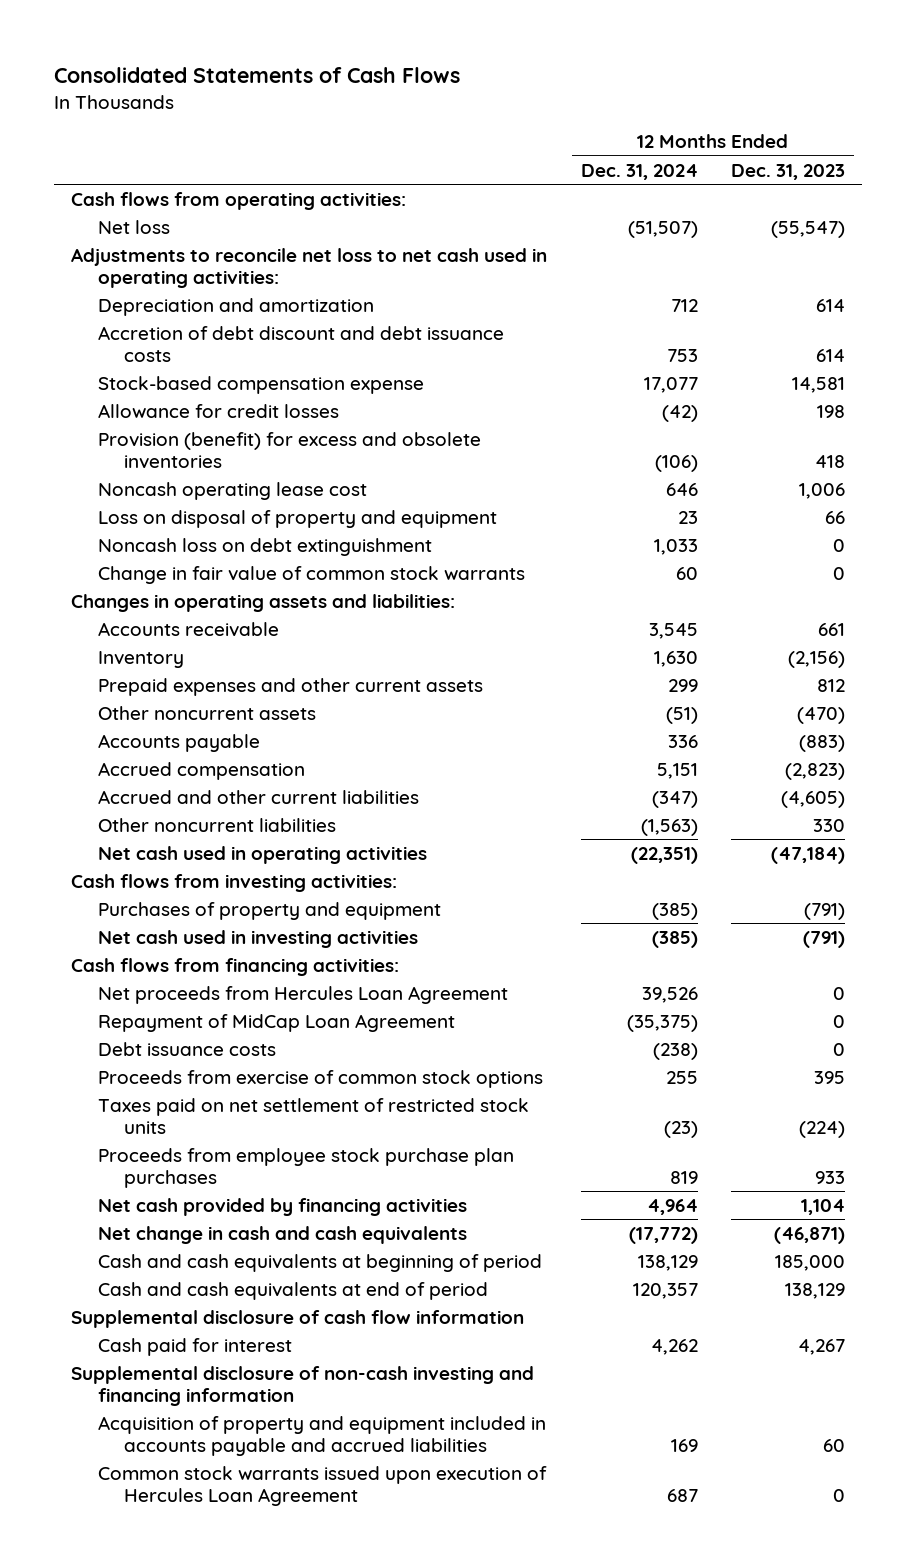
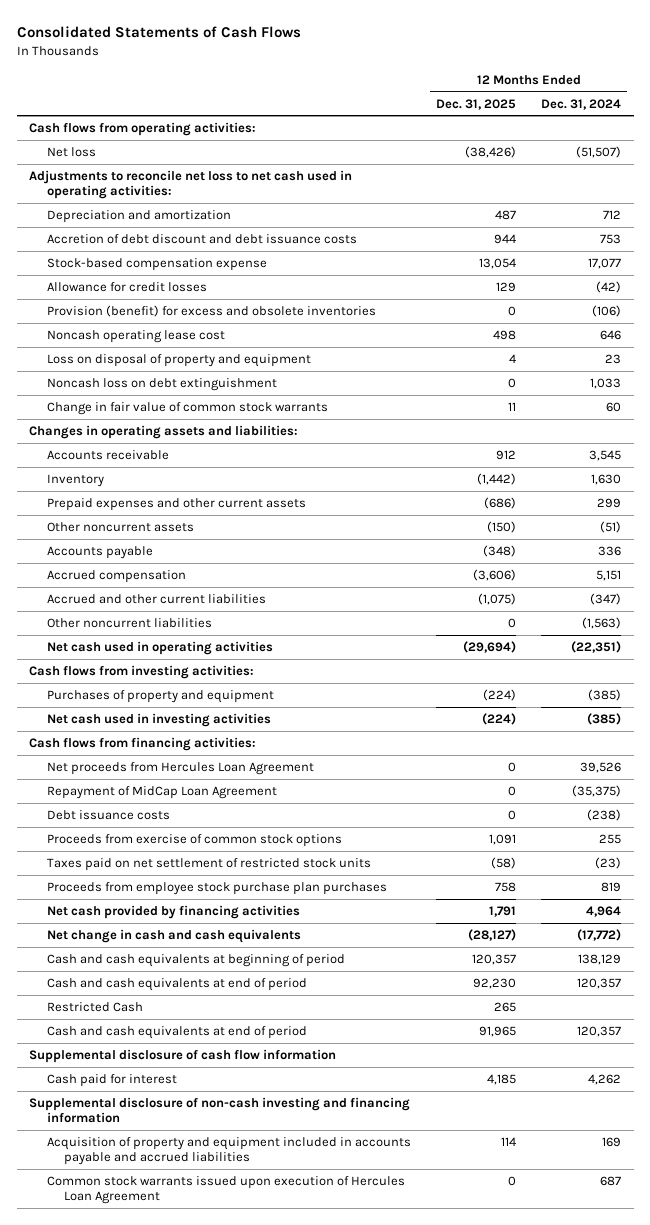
- | 12 Months Ended Dec. 31, 2024 | 12 Months Ended Dec. 31, 2023
+ | 12 Months Ended Dec. 31, 2025 | 12 Months Ended Dec. 31, 2024
+ Restricted Cash | 265 |
+ Cash and cash equivalents at end of period | 91,965 | 120,357

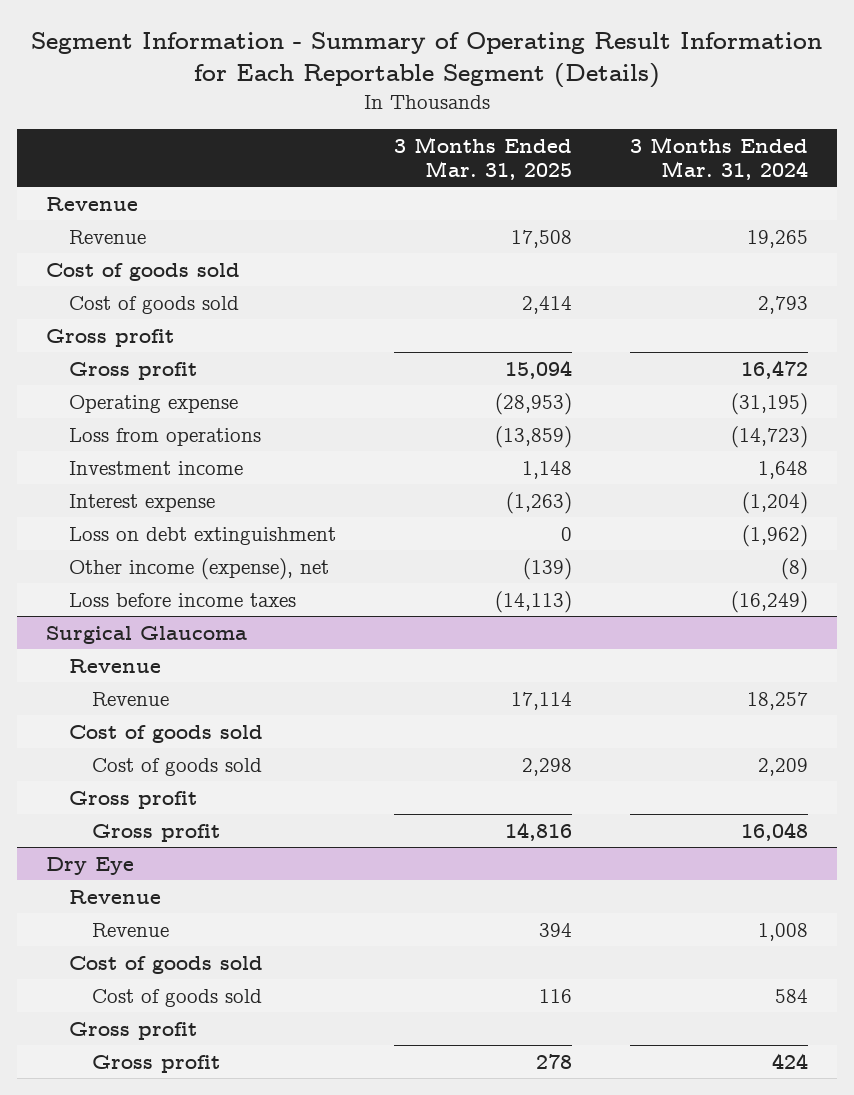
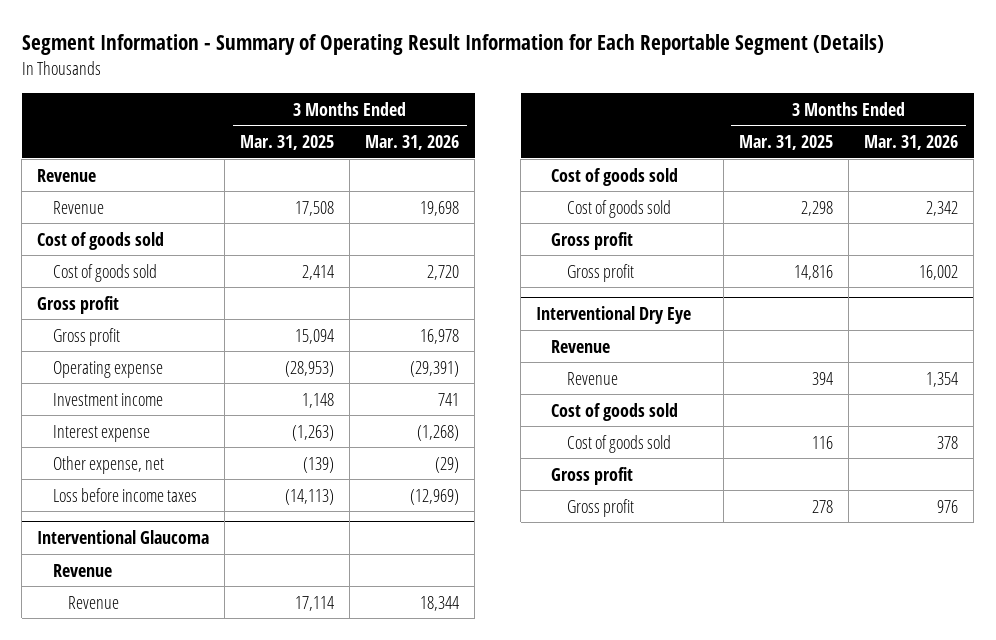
- | 3 Months Ended Mar. 31, 2025 | 3 Months Ended Mar. 31, 2024
+ | 3 Months Ended Mar. 31, 2025 | 3 Months Ended Mar. 31, 2026
- Loss from operations | (13,859) | (14,723)
- Loss on debt extinguishment | 0 | (1,962)
- Other income (expense), net | (139) | (8)
+ Other expense, net | (139) | (29)
- Surgical Glaucoma
+ Interventional Glaucoma
- Dry Eye
+ Interventional Dry Eye

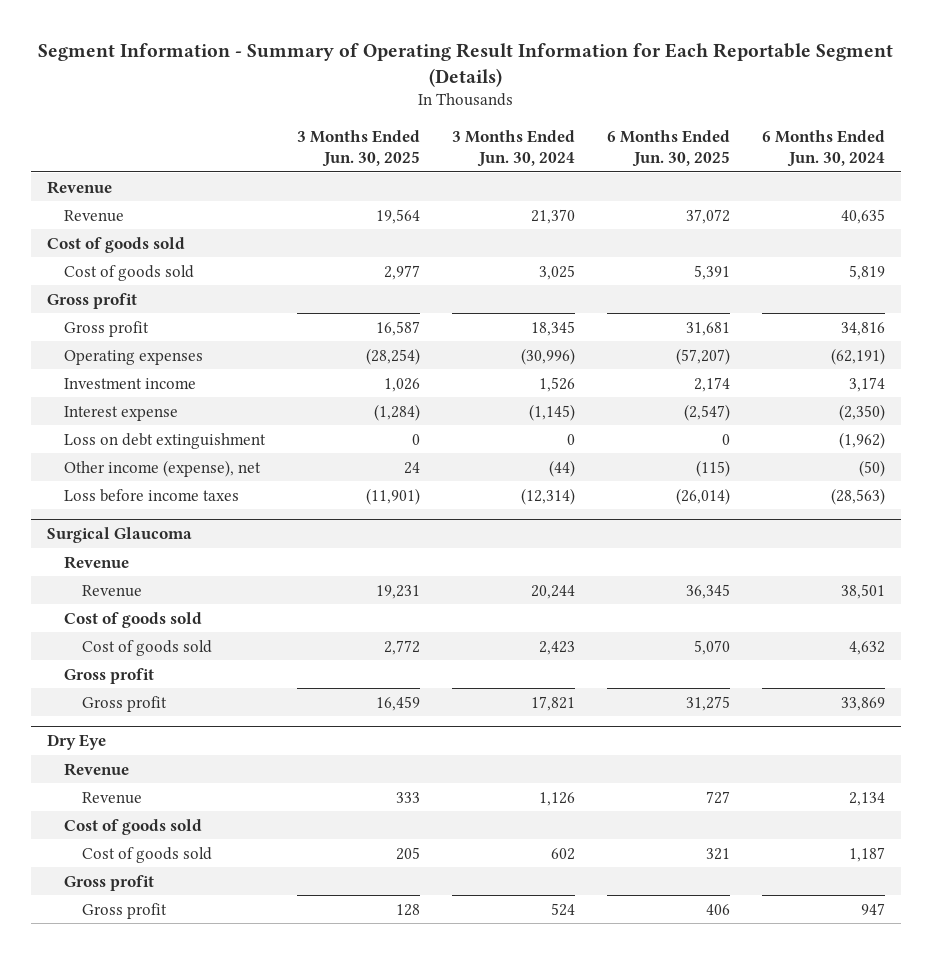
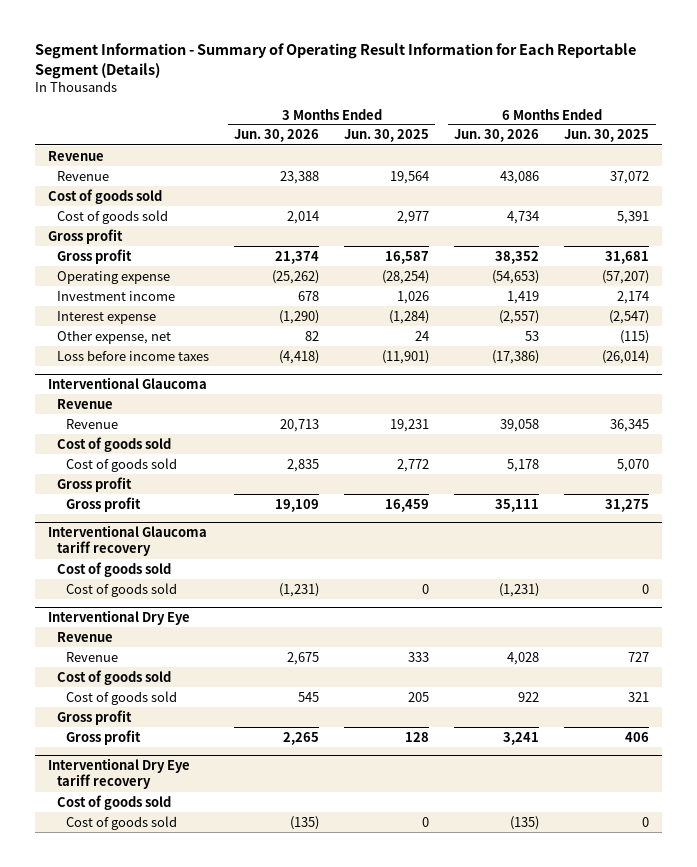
- | 3 Months Ended Jun. 30, 2025 | 3 Months Ended Jun. 30, 2024 | 6 Months Ended Jun. 30, 2025 | 6 Months Ended Jun. 30, 2024
+ | 3 Months Ended Jun. 30, 2026 | 3 Months Ended Jun. 30, 2025 | 6 Months Ended Jun. 30, 2026 | 6 Months Ended Jun. 30, 2025
- Operating expenses | (28,254) | (30,996) | (57,207) | (62,191)
+ Operating expense | (25,262) | (28,254) | (54,653) | (57,207)
- Loss on debt extinguishment | 0 | 0 | 0 | (1,962)
- Other income (expense), net | 24 | (44) | (115) | (50)
+ Other expense, net | 82 | 24 | 53 | (115)
- Surgical Glaucoma
+ Interventional Glaucoma
- Dry Eye
+ Interventional Glaucoma tariff recovery
+ Cost of goods sold
+ Cost of goods sold | (1,231) | 0 | (1,231) | 0
+ Interventional Dry Eye
+ Interventional Dry Eye tariff recovery
+ Cost of goods sold
+ Cost of goods sold | (135) | 0 | (135) | 0

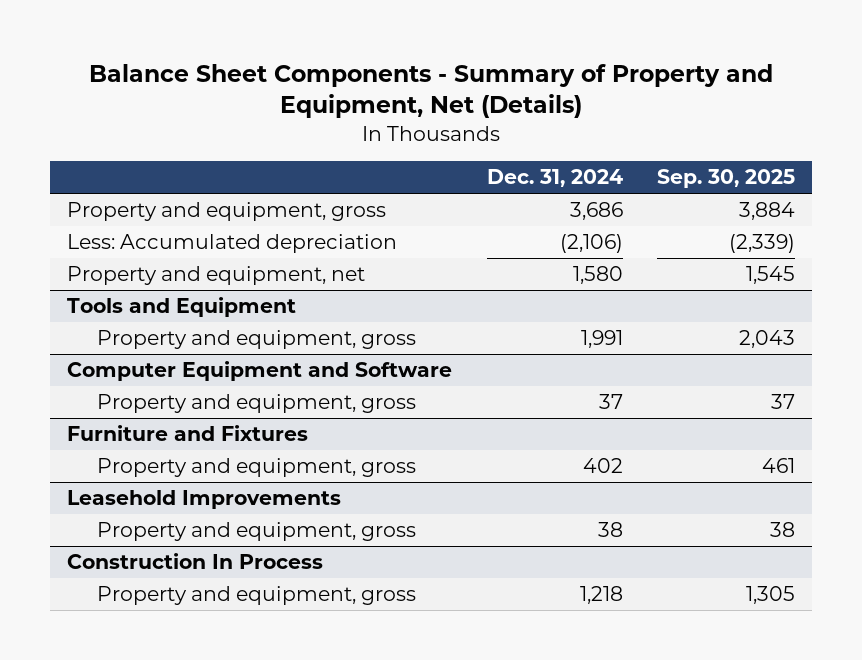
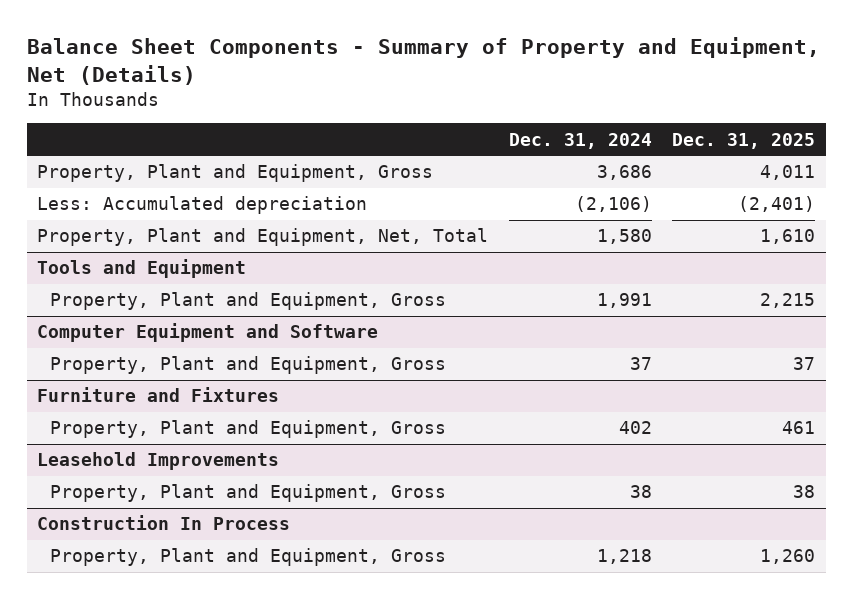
- | Dec. 31, 2024 | Sep. 30, 2025
+ | Dec. 31, 2024 | Dec. 31, 2025
- Property and equipment, gross | 3,686 | 3,884
+ Property, Plant and Equipment, Gross | 3,686 | 4,011
- Property and equipment, net | 1,580 | 1,545
+ Property, Plant and Equipment, Net, Total | 1,580 | 1,610
@ Tools and Equipment
- Property and equipment, gross | 1,991 | 2,043
+ Property, Plant and Equipment, Gross | 1,991 | 2,215
@ Computer Equipment and Software
- Property and equipment, gross | 37 | 37
+ Property, Plant and Equipment, Gross | 37 | 37
@ Furniture and Fixtures
- Property and equipment, gross | 402 | 461
+ Property, Plant and Equipment, Gross | 402 | 461
@ Leasehold Improvements
- Property and equipment, gross | 38 | 38
+ Property, Plant and Equipment, Gross | 38 | 38
@ Construction In Process
- Property and equipment, gross | 1,218 | 1,305
+ Property, Plant and Equipment, Gross | 1,218 | 1,260

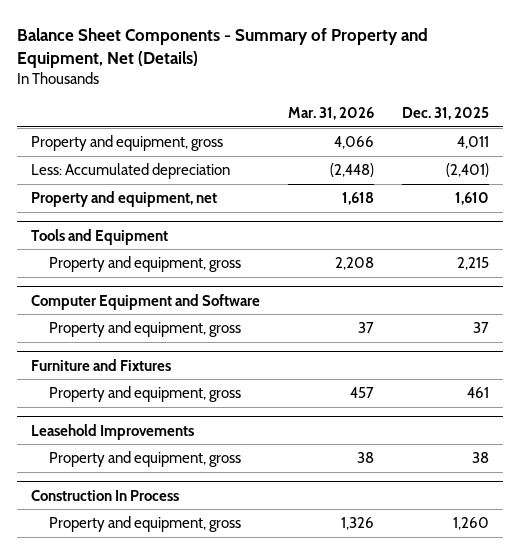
- | Dec. 31, 2024 | Dec. 31, 2025
+ | Mar. 31, 2026 | Dec. 31, 2025
- Property, Plant and Equipment, Gross | 3,686 | 4,011
+ Property and equipment, gross | 4,066 | 4,011
- Property, Plant and Equipment, Net, Total | 1,580 | 1,610
+ Property and equipment, net | 1,618 | 1,610
@ Tools and Equipment
- Property, Plant and Equipment, Gross | 1,991 | 2,215
+ Property and equipment, gross | 2,208 | 2,215
@ Computer Equipment and Software
- Property, Plant and Equipment, Gross | 37 | 37
+ Property and equipment, gross | 37 | 37
@ Furniture and Fixtures
- Property, Plant and Equipment, Gross | 402 | 461
+ Property and equipment, gross | 457 | 461
@ Leasehold Improvements
- Property, Plant and Equipment, Gross | 38 | 38
+ Property and equipment, gross | 38 | 38
@ Construction In Process
- Property, Plant and Equipment, Gross | 1,218 | 1,260
+ Property and equipment, gross | 1,326 | 1,260

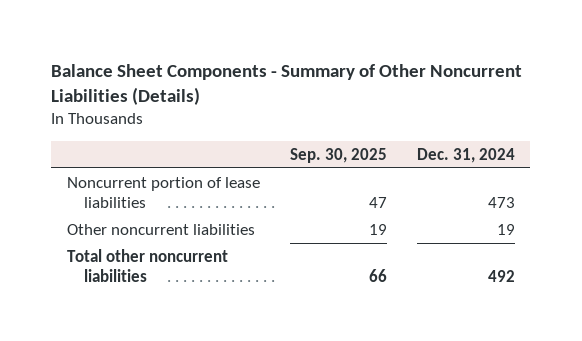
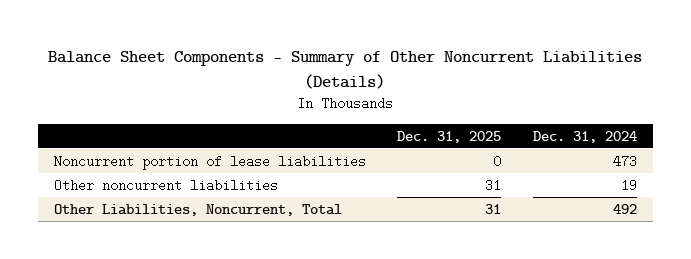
- | Sep. 30, 2025 | Dec. 31, 2024
+ | Dec. 31, 2025 | Dec. 31, 2024
- Total other noncurrent liabilities | 66 | 492
+ Other Liabilities, Noncurrent, Total | 31 | 492

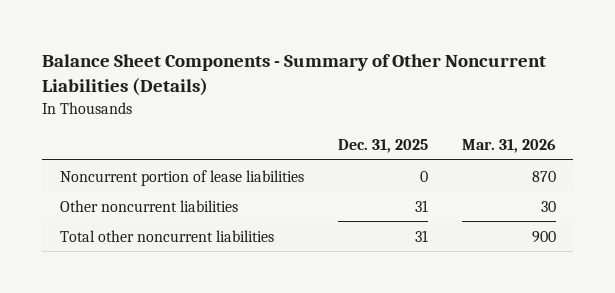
- | Dec. 31, 2025 | Dec. 31, 2024
+ | Dec. 31, 2025 | Mar. 31, 2026
- Other Liabilities, Noncurrent, Total | 31 | 492
+ Total other noncurrent liabilities | 31 | 900

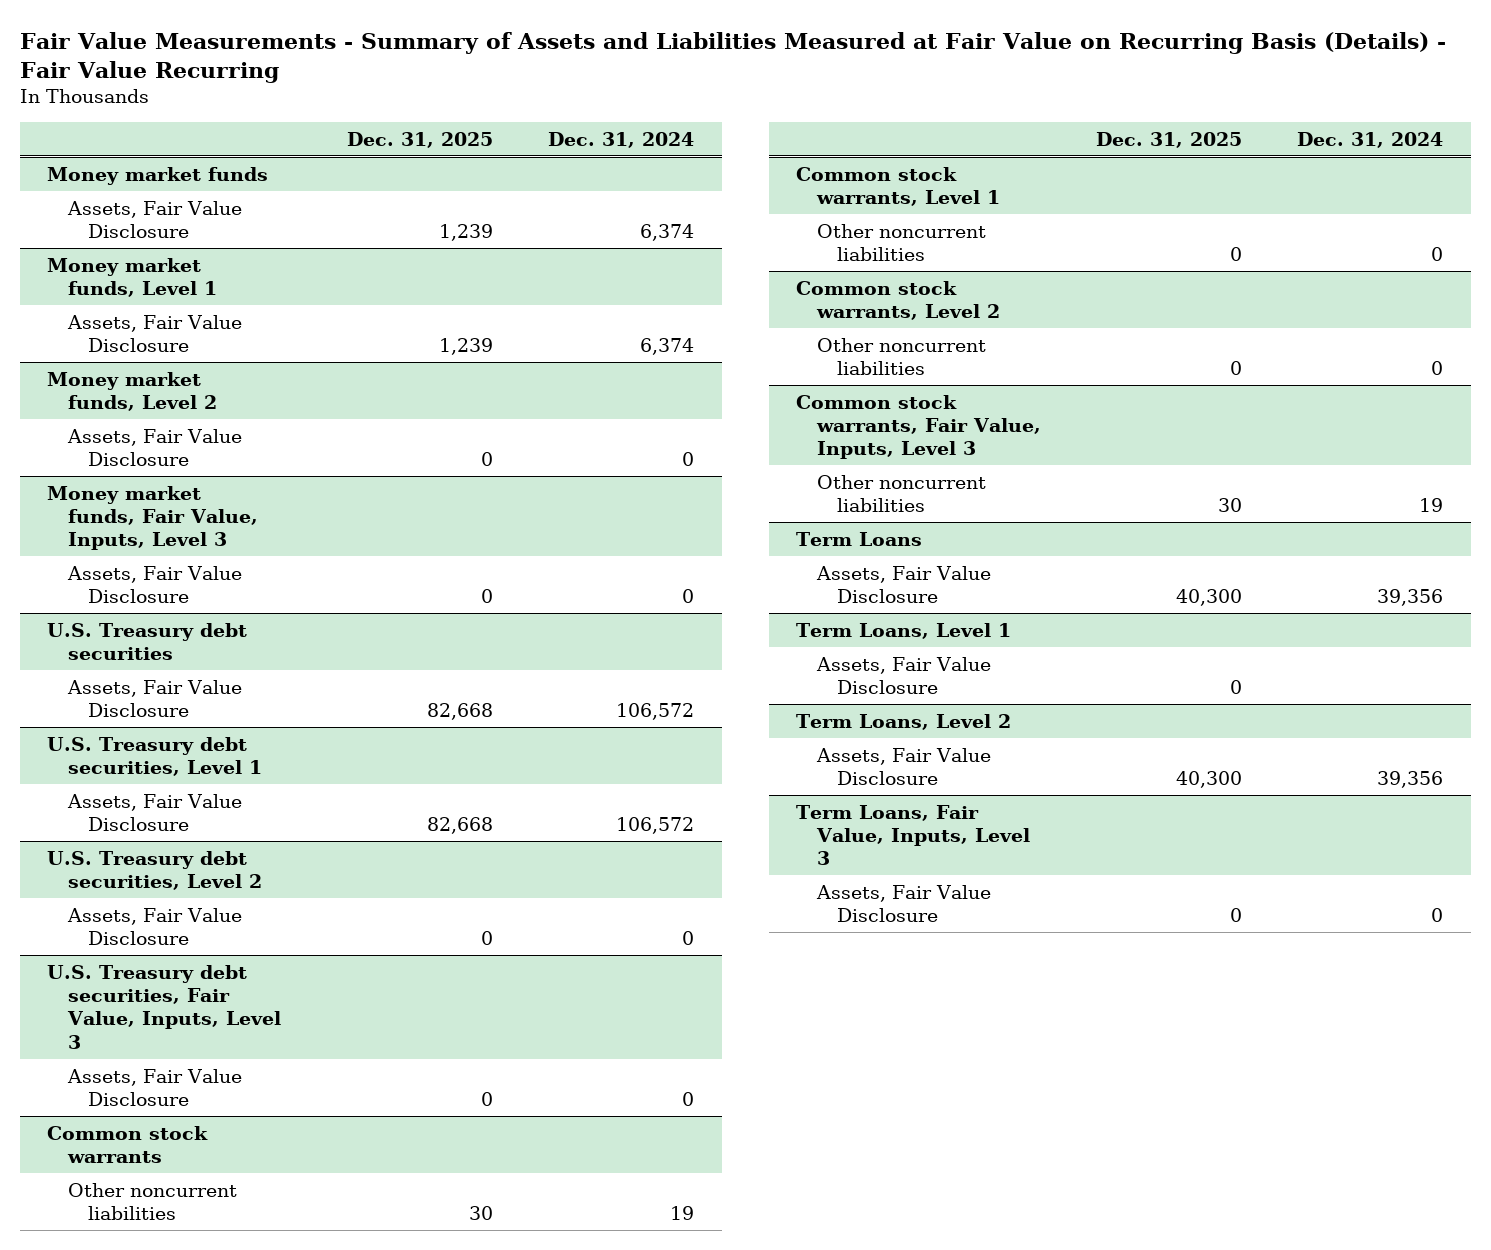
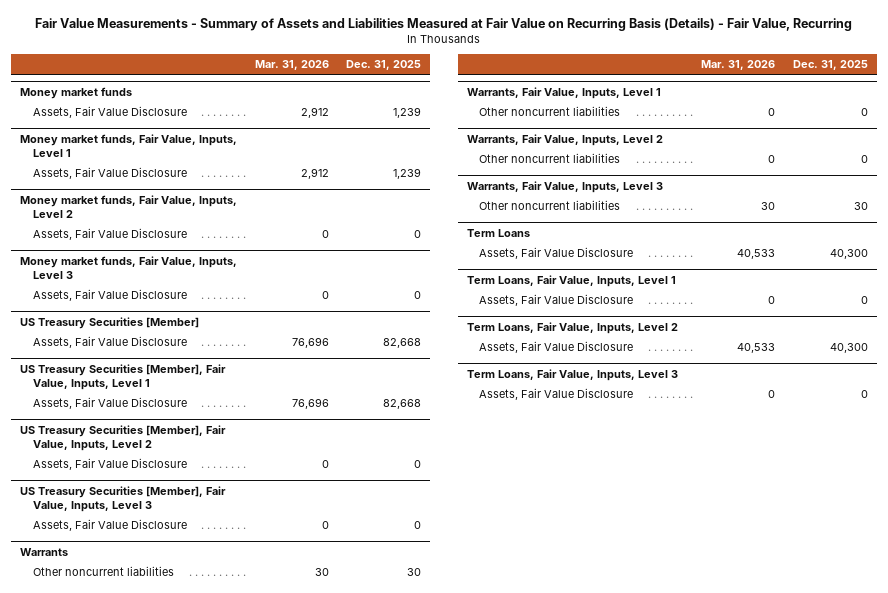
- Fair Value Measurements - Summary of Assets and Liabilities Measured at Fair Value on Recurring Basis (Details) - Fair Value Recurring
+ Fair Value Measurements - Summary of Assets and Liabilities Measured at Fair Value on Recurring Basis (Details) - Fair Value, Recurring
- | Dec. 31, 2025 | Dec. 31, 2024
+ | Mar. 31, 2026 | Dec. 31, 2025
- Money market funds, Level 1
+ Money market funds, Fair Value, Inputs, Level 1
- Money market funds, Level 2
+ Money market funds, Fair Value, Inputs, Level 2
- U.S. Treasury debt securities
+ US Treasury Securities [Member]
- U.S. Treasury debt securities, Level 1
+ US Treasury Securities [Member], Fair Value, Inputs, Level 1
- U.S. Treasury debt securities, Level 2
+ US Treasury Securities [Member], Fair Value, Inputs, Level 2
- U.S. Treasury debt securities, Fair Value, Inputs, Level 3
+ US Treasury Securities [Member], Fair Value, Inputs, Level 3
- Common stock warrants
+ Warrants
- Common stock warrants, Level 1
+ Warrants, Fair Value, Inputs, Level 1
- Common stock warrants, Level 2
+ Warrants, Fair Value, Inputs, Level 2
- Common stock warrants, Fair Value, Inputs, Level 3
+ Warrants, Fair Value, Inputs, Level 3
- Term Loans, Level 1
+ Term Loans, Fair Value, Inputs, Level 1
- Term Loans, Level 2
+ Term Loans, Fair Value, Inputs, Level 2

